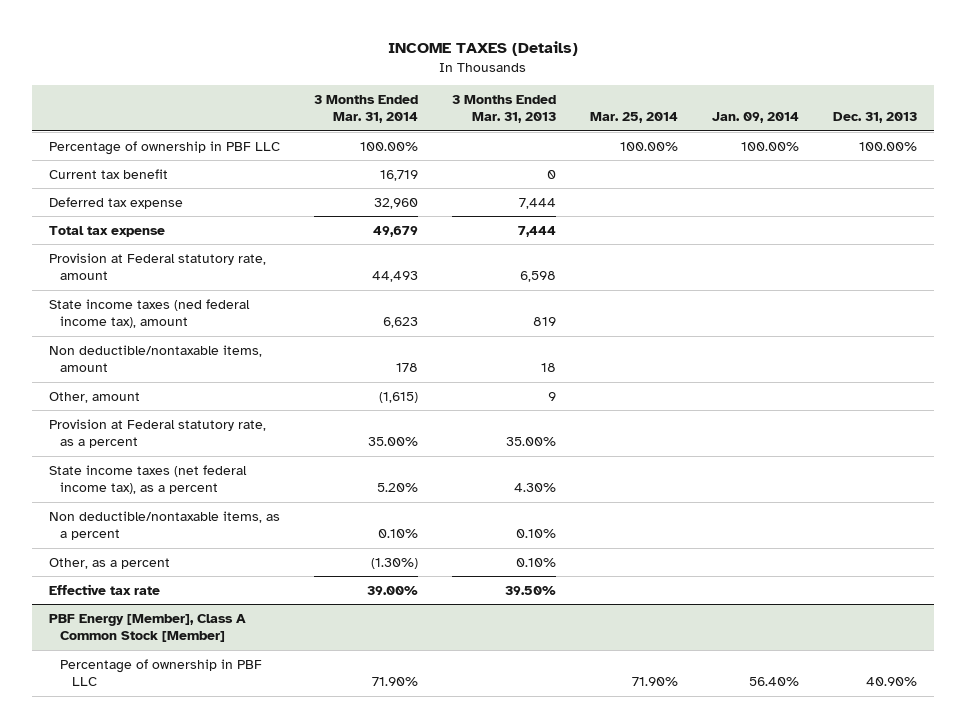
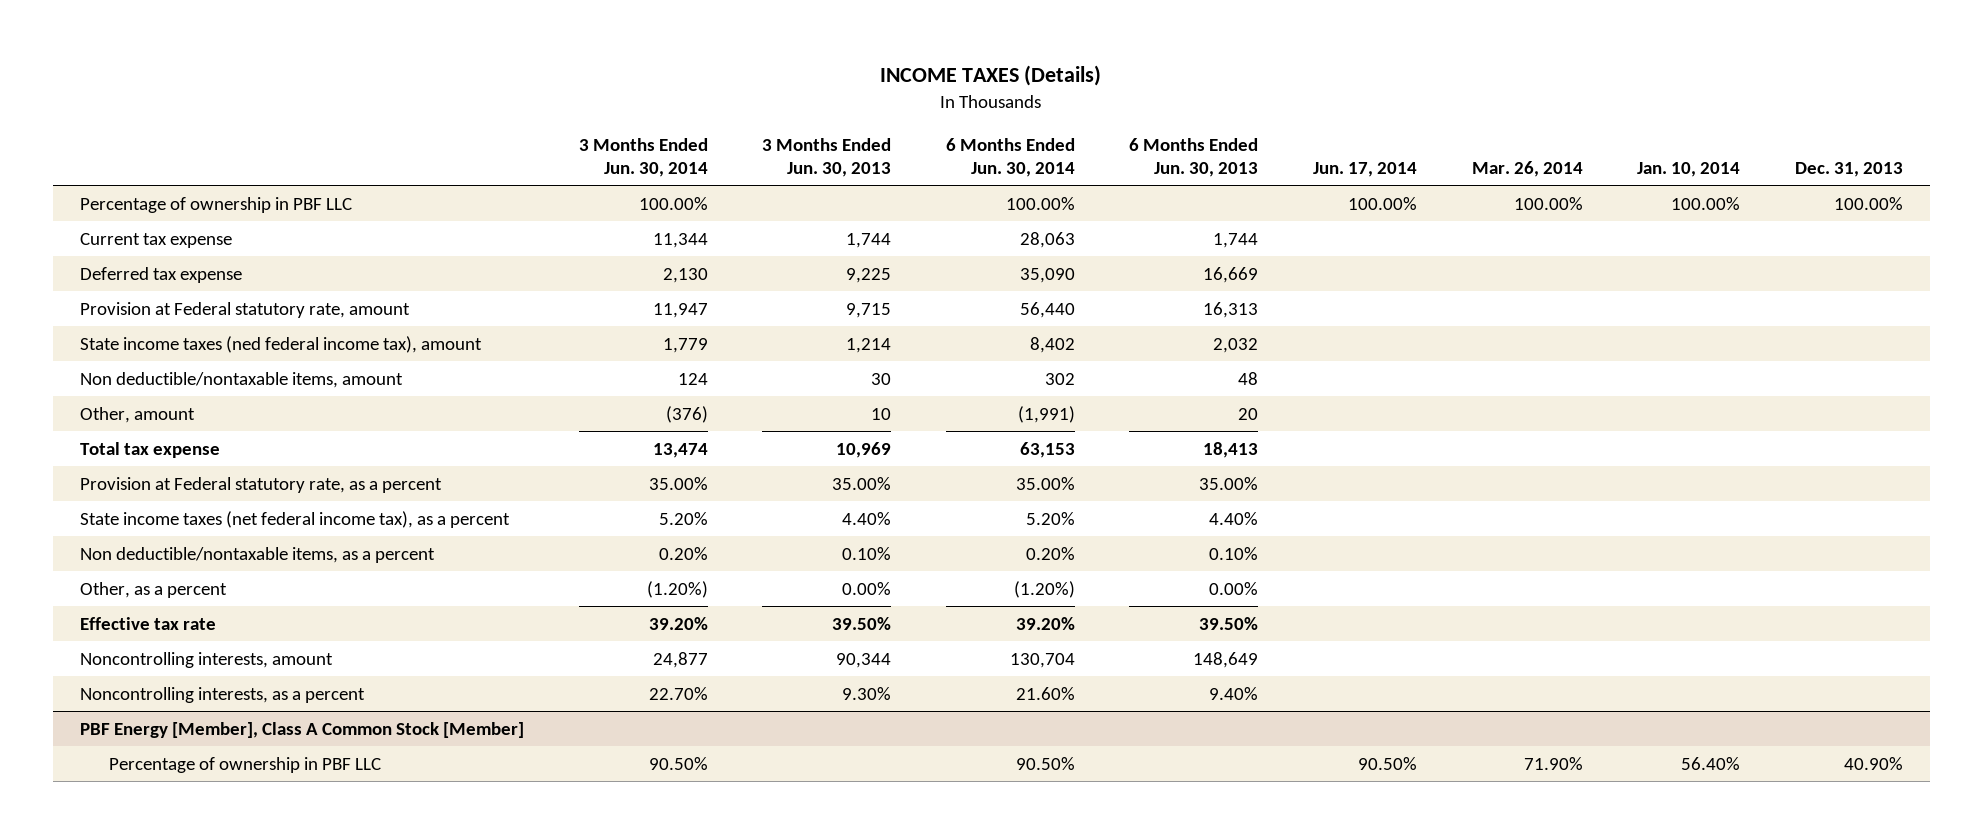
- | 3 Months Ended Mar. 31, 2014 | 3 Months Ended Mar. 31, 2013 | Mar. 25, 2014 | Jan. 09, 2014 | Dec. 31, 2013
+ | 3 Months Ended Jun. 30, 2014 | 3 Months Ended Jun. 30, 2013 | 6 Months Ended Jun. 30, 2014 | 6 Months Ended Jun. 30, 2013 | Jun. 17, 2014 | Mar. 26, 2014 | Jan. 10, 2014 | Dec. 31, 2013
- Current tax benefit | 16,719 | 0 | | |
+ Current tax expense | 11,344 | 1,744 | 28,063 | 1,744 | | | |
moved down: Total tax expense | 13,474 | 10,969 | 63,153 | 18,413 | | | |
+ Noncontrolling interests, amount | 24,877 | 90,344 | 130,704 | 148,649 | | | |
+ Noncontrolling interests, as a percent | 22.70% | 9.30% | 21.60% | 9.40% | | | |

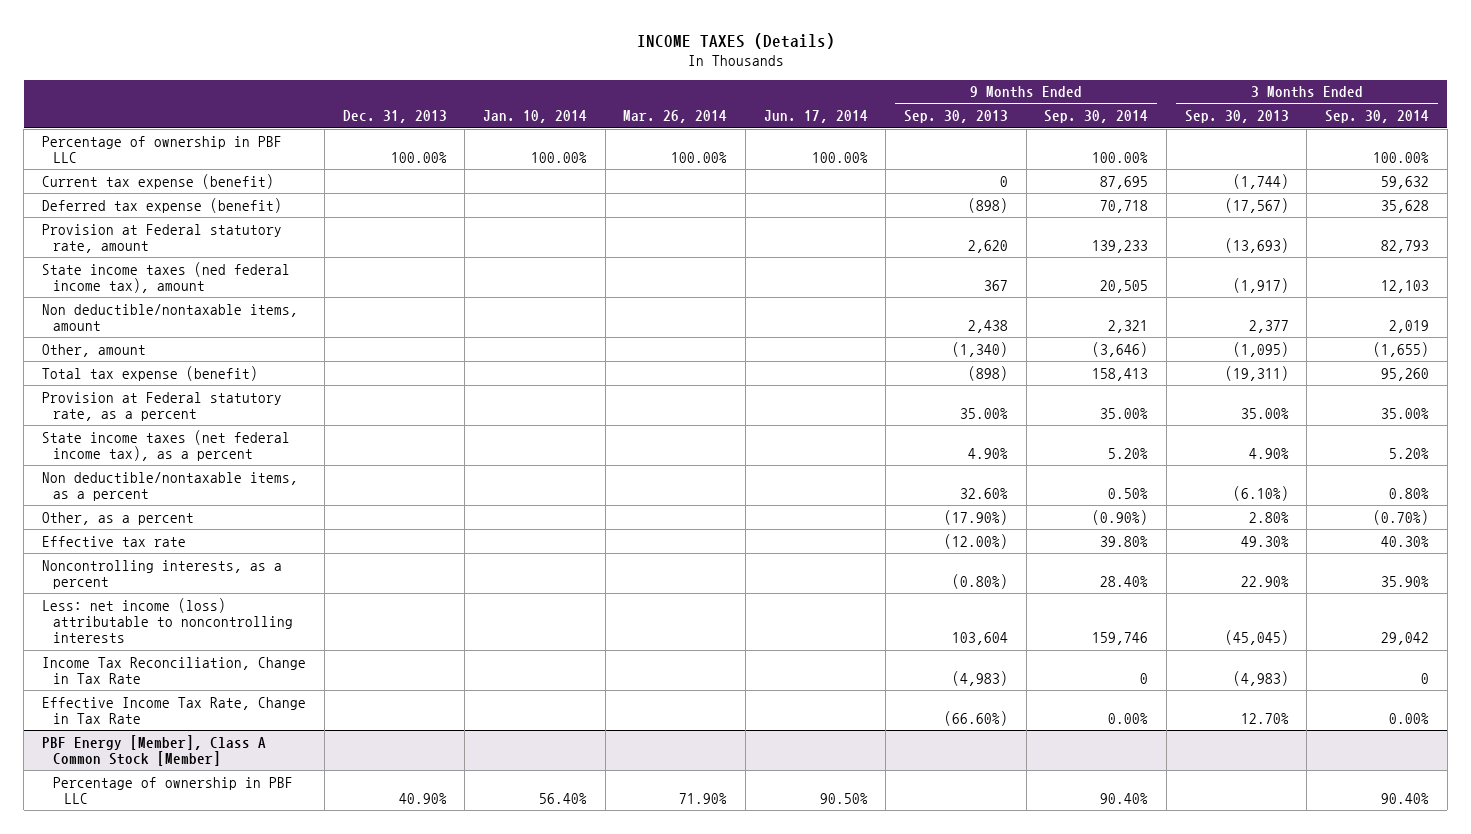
- | 3 Months Ended Jun. 30, 2014 | 3 Months Ended Jun. 30, 2013 | 6 Months Ended Jun. 30, 2014 | 6 Months Ended Jun. 30, 2013 | Jun. 17, 2014 | Mar. 26, 2014 | Jan. 10, 2014 | Dec. 31, 2013
+ | Dec. 31, 2013 | Jan. 10, 2014 | Mar. 26, 2014 | Jun. 17, 2014 | 9 Months Ended Sep. 30, 2013 | 9 Months Ended Sep. 30, 2014 | 3 Months Ended Sep. 30, 2013 | 3 Months Ended Sep. 30, 2014
- Current tax expense | 11,344 | 1,744 | 28,063 | 1,744 | | | |
- Deferred tax expense | 2,130 | 9,225 | 35,090 | 16,669 | | | |
+ Current tax expense (benefit) | | | | | 0 | 87,695 | (1,744) | 59,632
+ Deferred tax expense (benefit) | | | | | (898) | 70,718 | (17,567) | 35,628
- Total tax expense | 13,474 | 10,969 | 63,153 | 18,413 | | | |
+ Total tax expense (benefit) | | | | | (898) | 158,413 | (19,311) | 95,260
- Noncontrolling interests, amount | 24,877 | 90,344 | 130,704 | 148,649 | | | |
+ Less: net income (loss) attributable to noncontrolling interests | | | | | 103,604 | 159,746 | (45,045) | 29,042
+ Income Tax Reconciliation, Change in Tax Rate | | | | | (4,983) | 0 | (4,983) | 0
+ Effective Income Tax Rate, Change in Tax Rate | | | | | (66.60%) | 0.00% | 12.70% | 0.00%

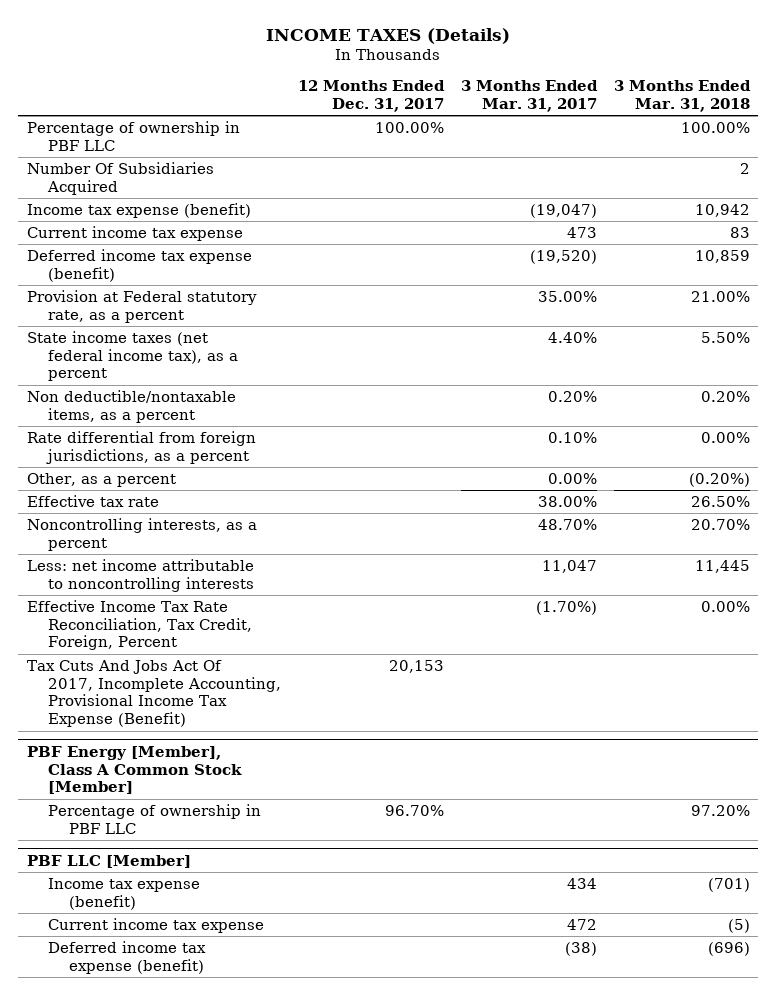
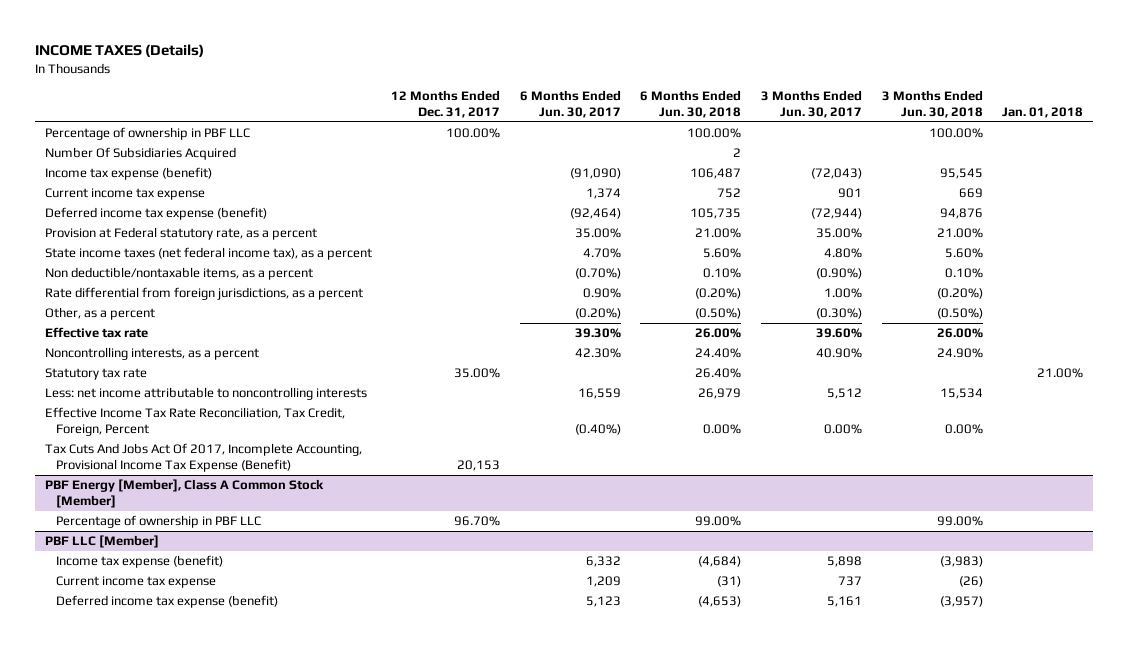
- | 12 Months Ended Dec. 31, 2017 | 3 Months Ended Mar. 31, 2017 | 3 Months Ended Mar. 31, 2018
+ | 12 Months Ended Dec. 31, 2017 | 6 Months Ended Jun. 30, 2017 | 6 Months Ended Jun. 30, 2018 | 3 Months Ended Jun. 30, 2017 | 3 Months Ended Jun. 30, 2018 | Jan. 01, 2018
+ Statutory tax rate | 35.00% | | 26.40% | | | 21.00%

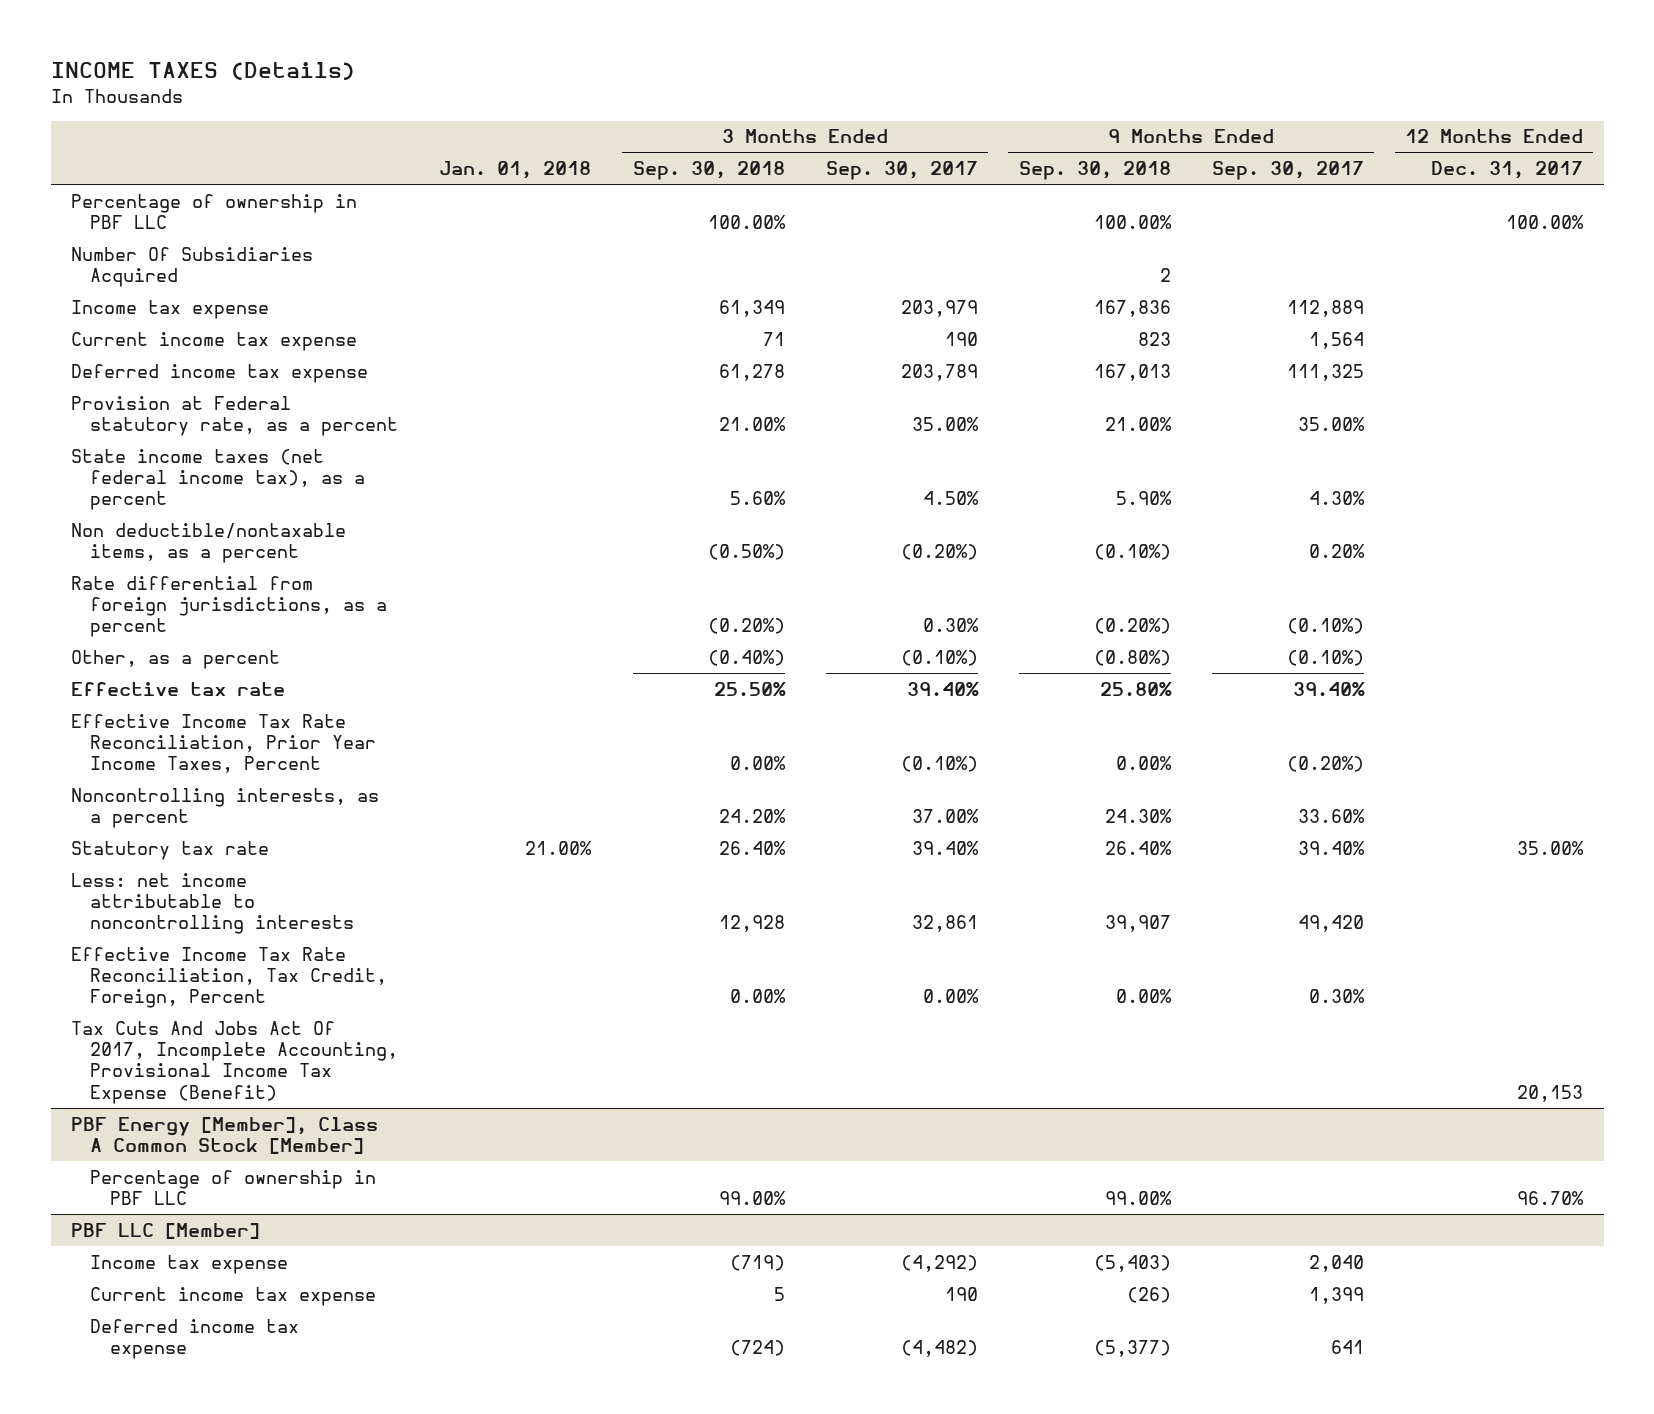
- | 12 Months Ended Dec. 31, 2017 | 6 Months Ended Jun. 30, 2017 | 6 Months Ended Jun. 30, 2018 | 3 Months Ended Jun. 30, 2017 | 3 Months Ended Jun. 30, 2018 | Jan. 01, 2018
+ | Jan. 01, 2018 | 3 Months Ended Sep. 30, 2018 | 3 Months Ended Sep. 30, 2017 | 9 Months Ended Sep. 30, 2018 | 9 Months Ended Sep. 30, 2017 | 12 Months Ended Dec. 31, 2017
- Income tax expense (benefit) | | (91,090) | 106,487 | (72,043) | 95,545 |
+ Income tax expense | | 61,349 | 203,979 | 167,836 | 112,889 |
- Deferred income tax expense (benefit) | | (92,464) | 105,735 | (72,944) | 94,876 |
+ Deferred income tax expense | | 61,278 | 203,789 | 167,013 | 111,325 |
+ Effective Income Tax Rate Reconciliation, Prior Year Income Taxes, Percent | | 0.00% | (0.10%) | 0.00% | (0.20%) |
@ PBF LLC [Member]
- Income tax expense (benefit) | | 6,332 | (4,684) | 5,898 | (3,983) |
+ Income tax expense | | (719) | (4,292) | (5,403) | 2,040 |
- Deferred income tax expense (benefit) | | 5,123 | (4,653) | 5,161 | (3,957) |
+ Deferred income tax expense | | (724) | (4,482) | (5,377) | 641 |

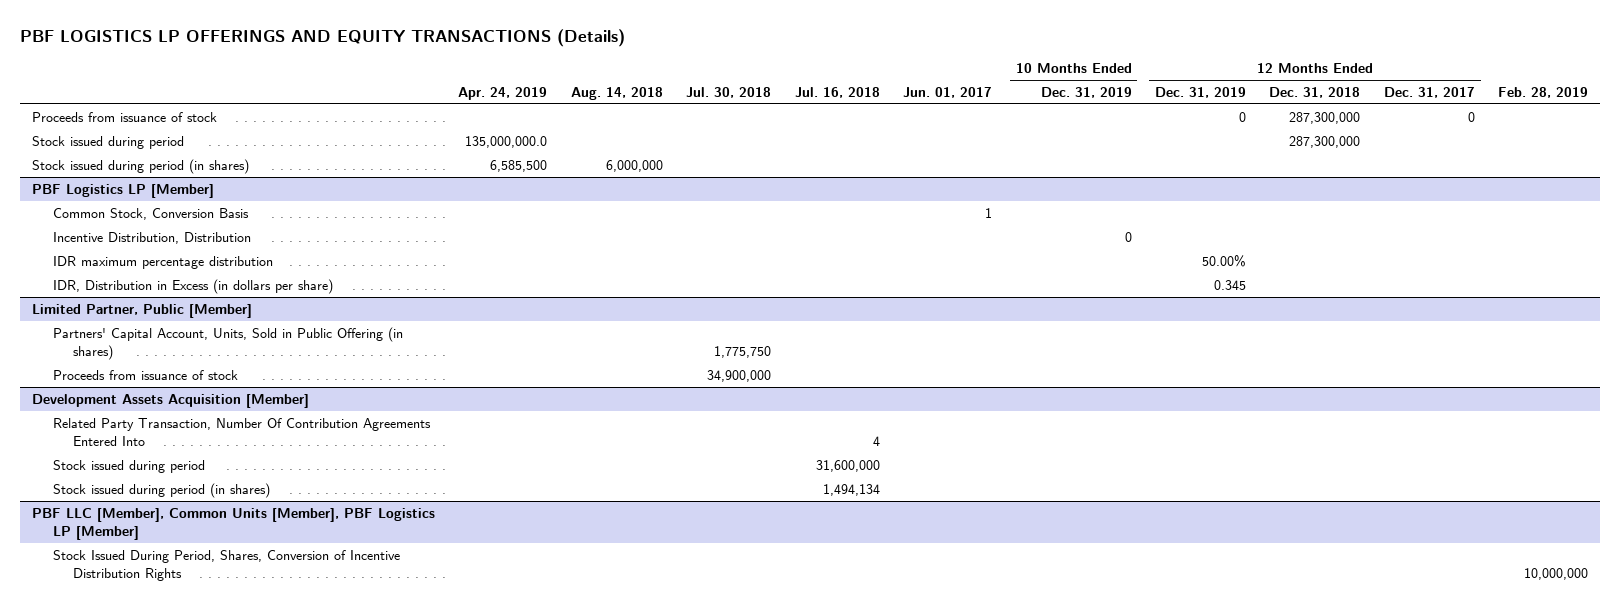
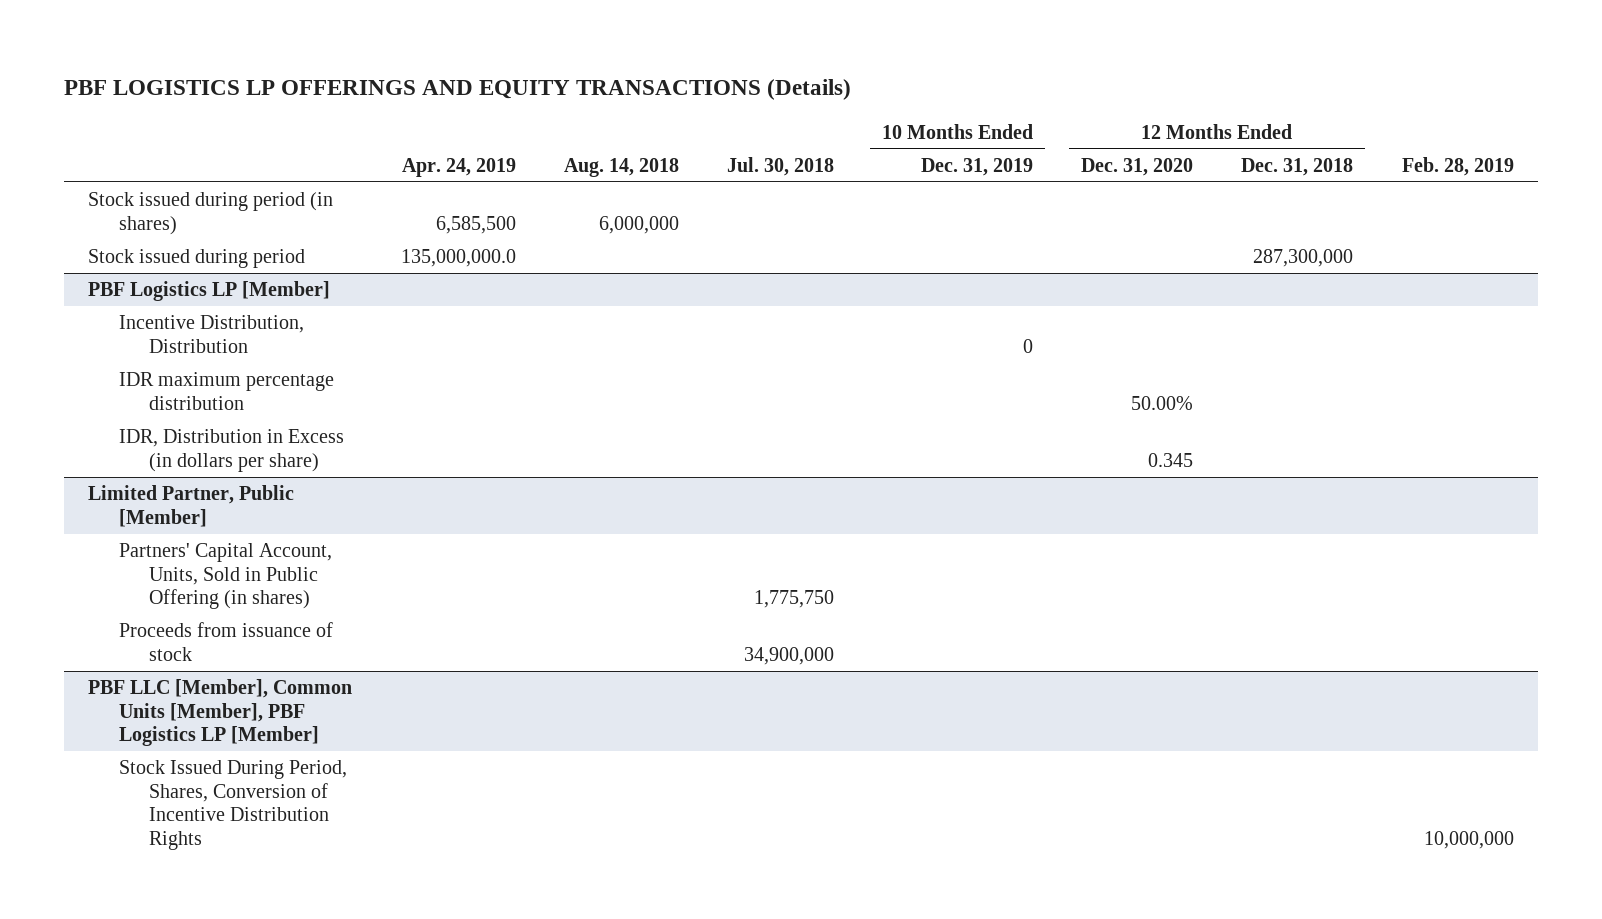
- | Apr. 24, 2019 | Aug. 14, 2018 | Jul. 30, 2018 | Jul. 16, 2018 | Jun. 01, 2017 | 10 Months Ended Dec. 31, 2019 | 12 Months Ended Dec. 31, 2019 | 12 Months Ended Dec. 31, 2018 | 12 Months Ended Dec. 31, 2017 | Feb. 28, 2019
+ | Apr. 24, 2019 | Aug. 14, 2018 | Jul. 30, 2018 | 10 Months Ended Dec. 31, 2019 | 12 Months Ended Dec. 31, 2020 | 12 Months Ended Dec. 31, 2018 | Feb. 28, 2019
- Proceeds from issuance of stock | | | | | | | 0 | 287,300,000 | 0 |
moved down: Stock issued during period | 135,000,000.0 | | | | | 287,300,000 |
@ PBF Logistics LP [Member]
- Common Stock, Conversion Basis | | | | | 1 | | | | |
- Development Assets Acquisition [Member]
- Related Party Transaction, Number Of Contribution Agreements Entered Into | | | | 4 | | | | | |
- Stock issued during period | | | | 31,600,000 | | | | | |
- Stock issued during period (in shares) | | | | 1,494,134 | | | | | |

